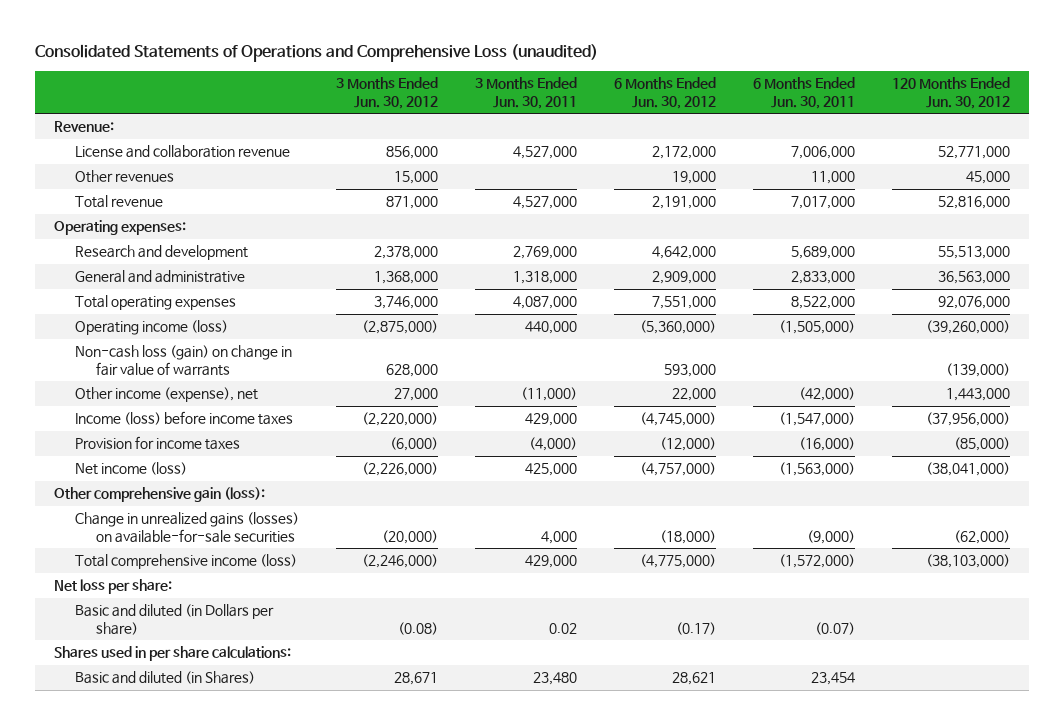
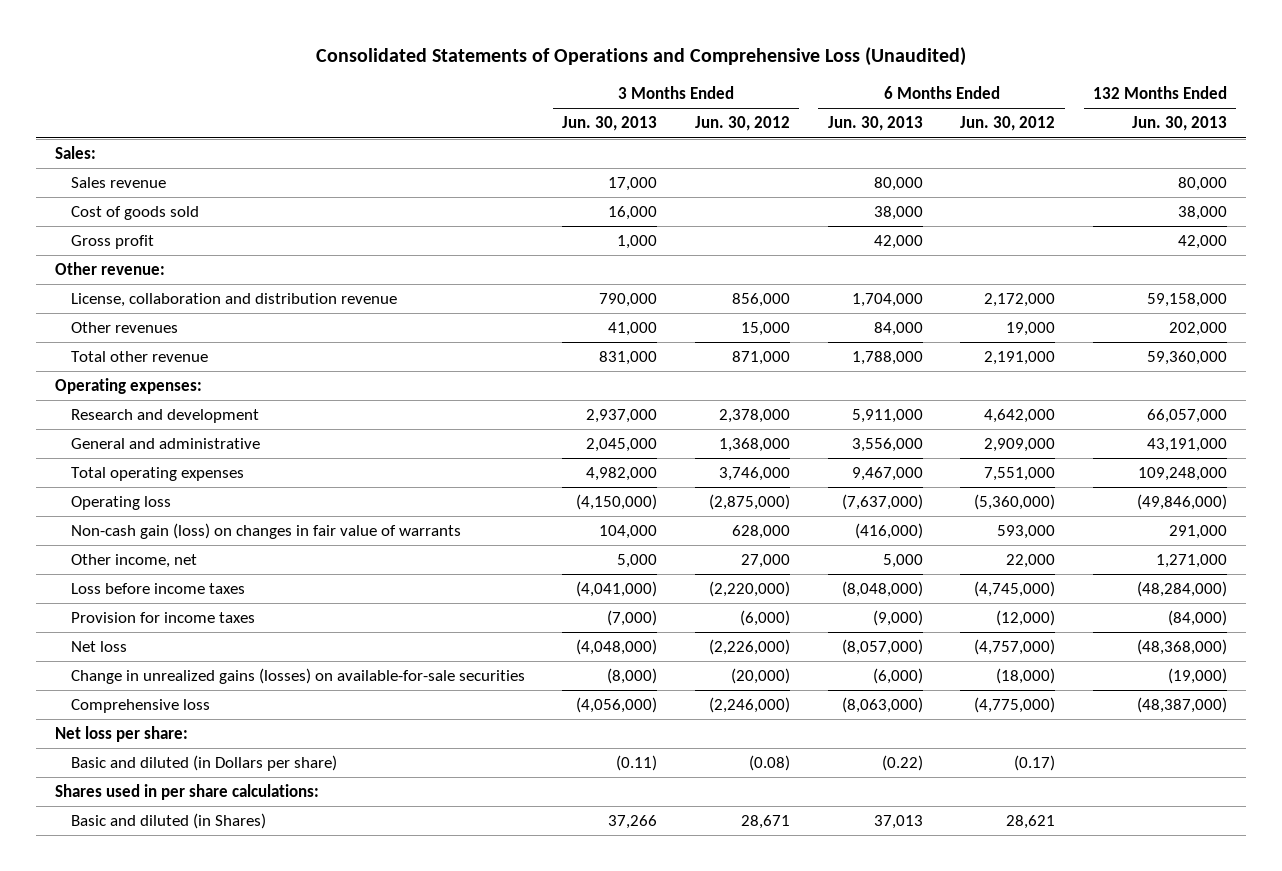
- Consolidated Statements of Operations and Comprehensive Loss (unaudited)
+ Consolidated Statements of Operations and Comprehensive Loss (Unaudited)
- | 3 Months Ended Jun. 30, 2012 | 3 Months Ended Jun. 30, 2011 | 6 Months Ended Jun. 30, 2012 | 6 Months Ended Jun. 30, 2011 | 120 Months Ended Jun. 30, 2012
+ | 3 Months Ended Jun. 30, 2013 | 3 Months Ended Jun. 30, 2012 | 6 Months Ended Jun. 30, 2013 | 6 Months Ended Jun. 30, 2012 | 132 Months Ended Jun. 30, 2013
- Revenue:
- License and collaboration revenue | 856,000 | 4,527,000 | 2,172,000 | 7,006,000 | 52,771,000
+ Sales:
+ Sales revenue | 17,000 | | 80,000 | | 80,000
+ Cost of goods sold | 16,000 | | 38,000 | | 38,000
+ Gross profit | 1,000 | | 42,000 | | 42,000
+ Other revenue:
+ License, collaboration and distribution revenue | 790,000 | 856,000 | 1,704,000 | 2,172,000 | 59,158,000
- Total revenue | 871,000 | 4,527,000 | 2,191,000 | 7,017,000 | 52,816,000
+ Total other revenue | 831,000 | 871,000 | 1,788,000 | 2,191,000 | 59,360,000
- Operating income (loss) | (2,875,000) | 440,000 | (5,360,000) | (1,505,000) | (39,260,000)
- Non-cash loss (gain) on change in fair value of warrants | 628,000 | | 593,000 | | (139,000)
- Other income (expense), net | 27,000 | (11,000) | 22,000 | (42,000) | 1,443,000
- Income (loss) before income taxes | (2,220,000) | 429,000 | (4,745,000) | (1,547,000) | (37,956,000)
+ Operating loss | (4,150,000) | (2,875,000) | (7,637,000) | (5,360,000) | (49,846,000)
+ Non-cash gain (loss) on changes in fair value of warrants | 104,000 | 628,000 | (416,000) | 593,000 | 291,000
+ Other income, net | 5,000 | 27,000 | 5,000 | 22,000 | 1,271,000
+ Loss before income taxes | (4,041,000) | (2,220,000) | (8,048,000) | (4,745,000) | (48,284,000)
- Net income (loss) | (2,226,000) | 425,000 | (4,757,000) | (1,563,000) | (38,041,000)
- Other comprehensive gain (loss):
+ Net loss | (4,048,000) | (2,226,000) | (8,057,000) | (4,757,000) | (48,368,000)
- Total comprehensive income (loss) | (2,246,000) | 429,000 | (4,775,000) | (1,572,000) | (38,103,000)
+ Comprehensive loss | (4,056,000) | (2,246,000) | (8,063,000) | (4,775,000) | (48,387,000)

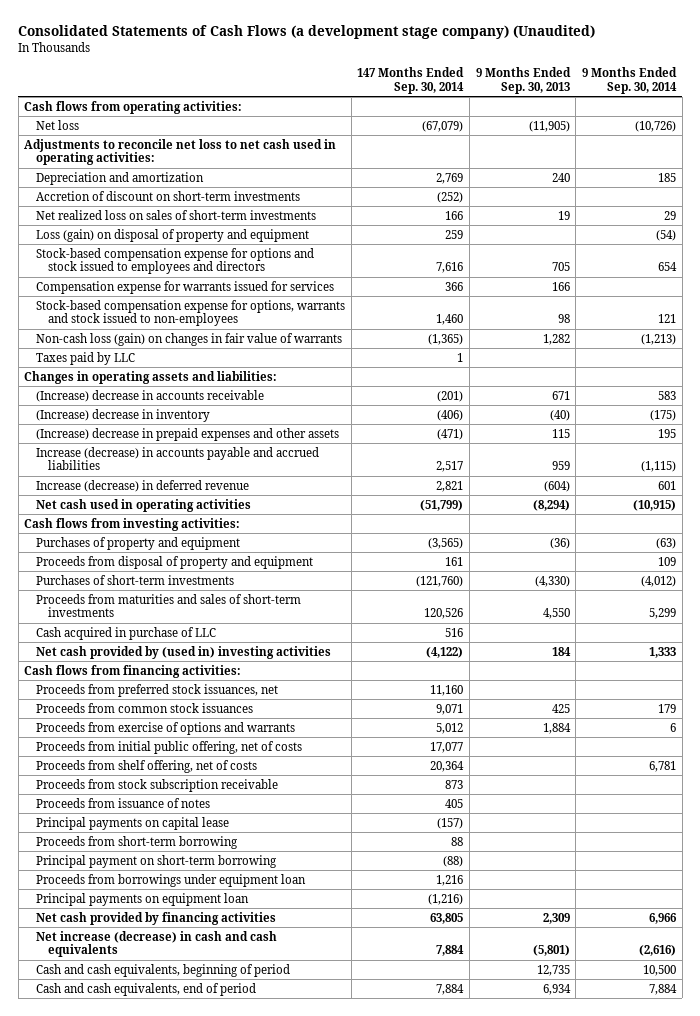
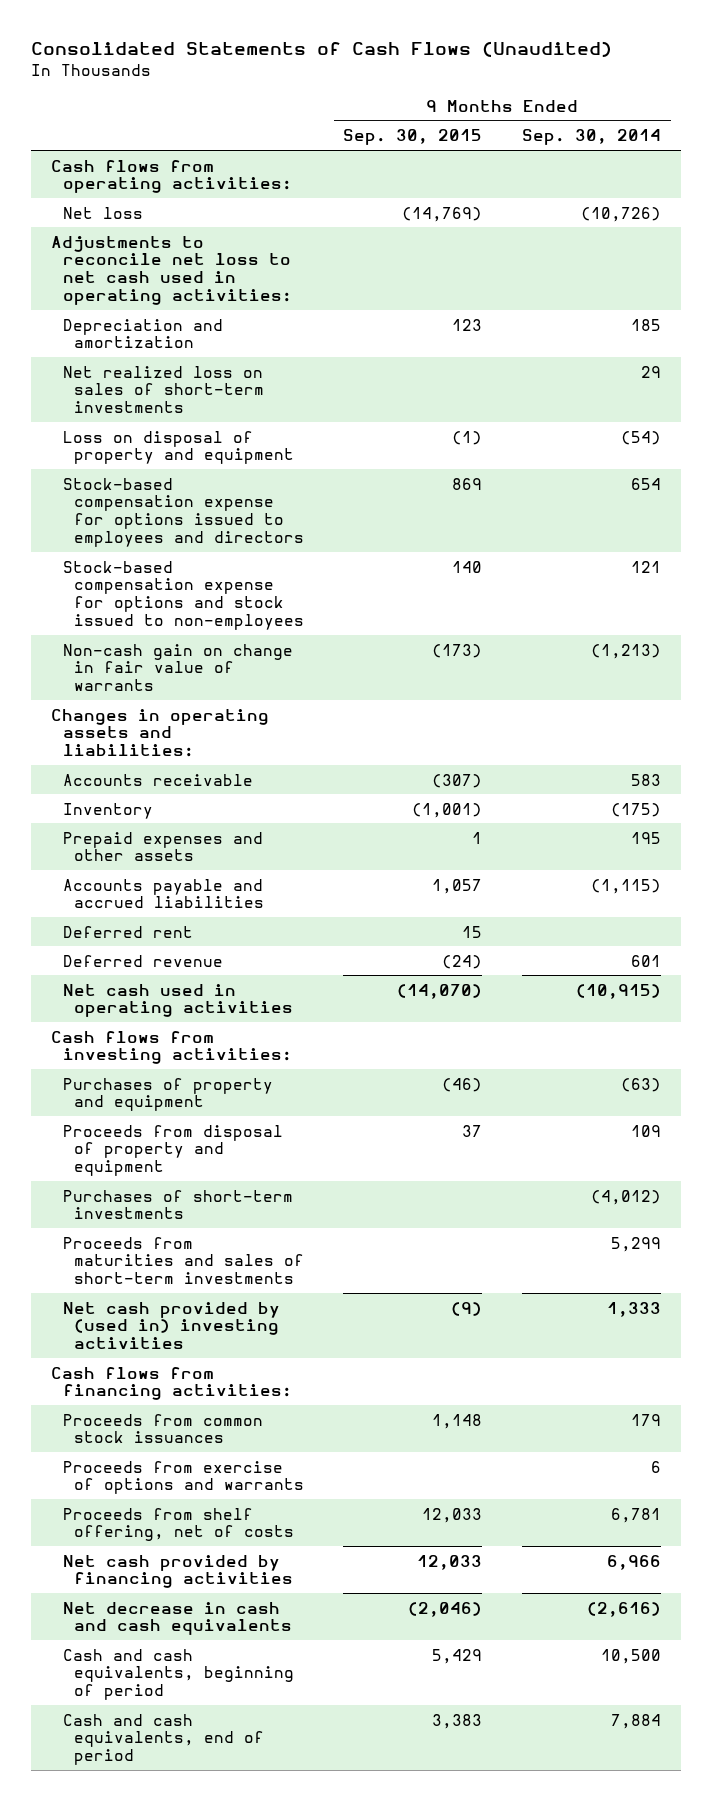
- Consolidated Statements of Cash Flows (a development stage company) (Unaudited)
+ Consolidated Statements of Cash Flows (Unaudited)
- | 147 Months Ended Sep. 30, 2014 | 9 Months Ended Sep. 30, 2013 | 9 Months Ended Sep. 30, 2014
+ | 9 Months Ended Sep. 30, 2015 | 9 Months Ended Sep. 30, 2014
- Accretion of discount on short-term investments | (252) | |
- Loss (gain) on disposal of property and equipment | 259 | | (54)
- Stock-based compensation expense for options and stock issued to employees and directors | 7,616 | 705 | 654
- Compensation expense for warrants issued for services | 366 | 166 |
- Stock-based compensation expense for options, warrants and stock issued to non-employees | 1,460 | 98 | 121
- Non-cash loss (gain) on changes in fair value of warrants | (1,365) | 1,282 | (1,213)
- Taxes paid by LLC | 1 | |
+ Loss on disposal of property and equipment | (1) | (54)
+ Stock-based compensation expense for options issued to employees and directors | 869 | 654
+ Stock-based compensation expense for options and stock issued to non-employees | 140 | 121
+ Non-cash gain on change in fair value of warrants | (173) | (1,213)
- (Increase) decrease in accounts receivable | (201) | 671 | 583
- (Increase) decrease in inventory | (406) | (40) | (175)
- (Increase) decrease in prepaid expenses and other assets | (471) | 115 | 195
- Increase (decrease) in accounts payable and accrued liabilities | 2,517 | 959 | (1,115)
- Increase (decrease) in deferred revenue | 2,821 | (604) | 601
+ Accounts receivable | (307) | 583
+ Inventory | (1,001) | (175)
+ Prepaid expenses and other assets | 1 | 195
+ Accounts payable and accrued liabilities | 1,057 | (1,115)
+ Deferred rent | 15 |
+ Deferred revenue | (24) | 601
- Cash acquired in purchase of LLC | 516 | |
- Proceeds from preferred stock issuances, net | 11,160 | |
- Proceeds from initial public offering, net of costs | 17,077 | |
- Proceeds from stock subscription receivable | 873 | |
- Proceeds from issuance of notes | 405 | |
- Principal payments on capital lease | (157) | |
- Proceeds from short-term borrowing | 88 | |
- Principal payment on short-term borrowing | (88) | |
- Proceeds from borrowings under equipment loan | 1,216 | |
- Principal payments on equipment loan | (1,216) | |
- Net increase (decrease) in cash and cash equivalents | 7,884 | (5,801) | (2,616)
+ Net decrease in cash and cash equivalents | (2,046) | (2,616)

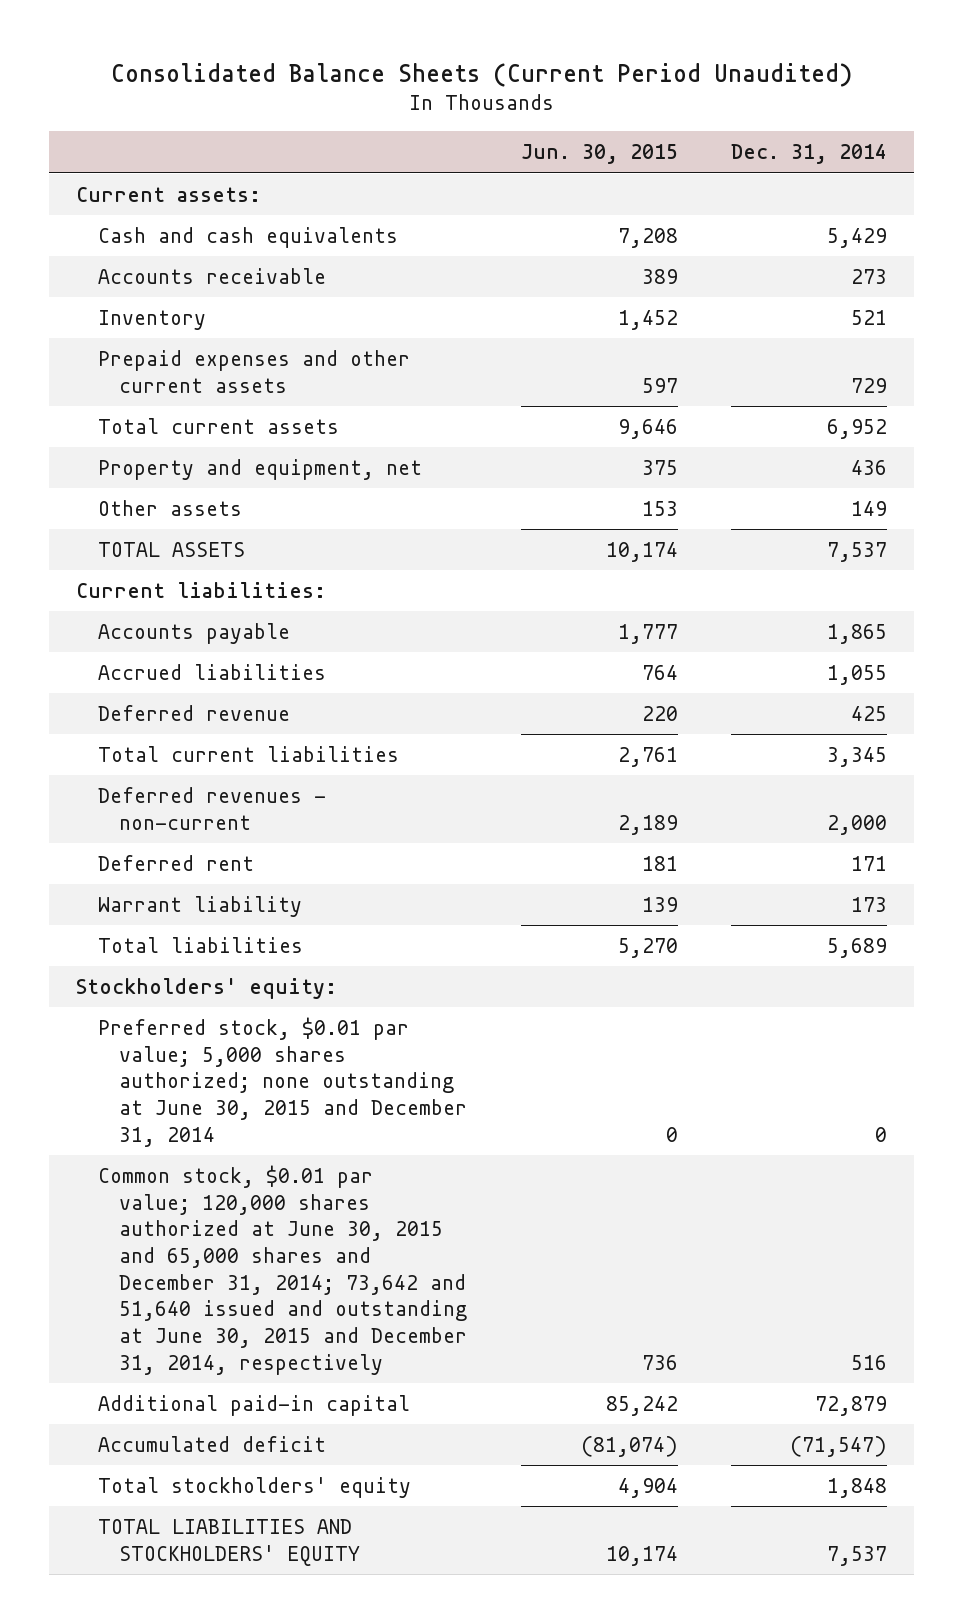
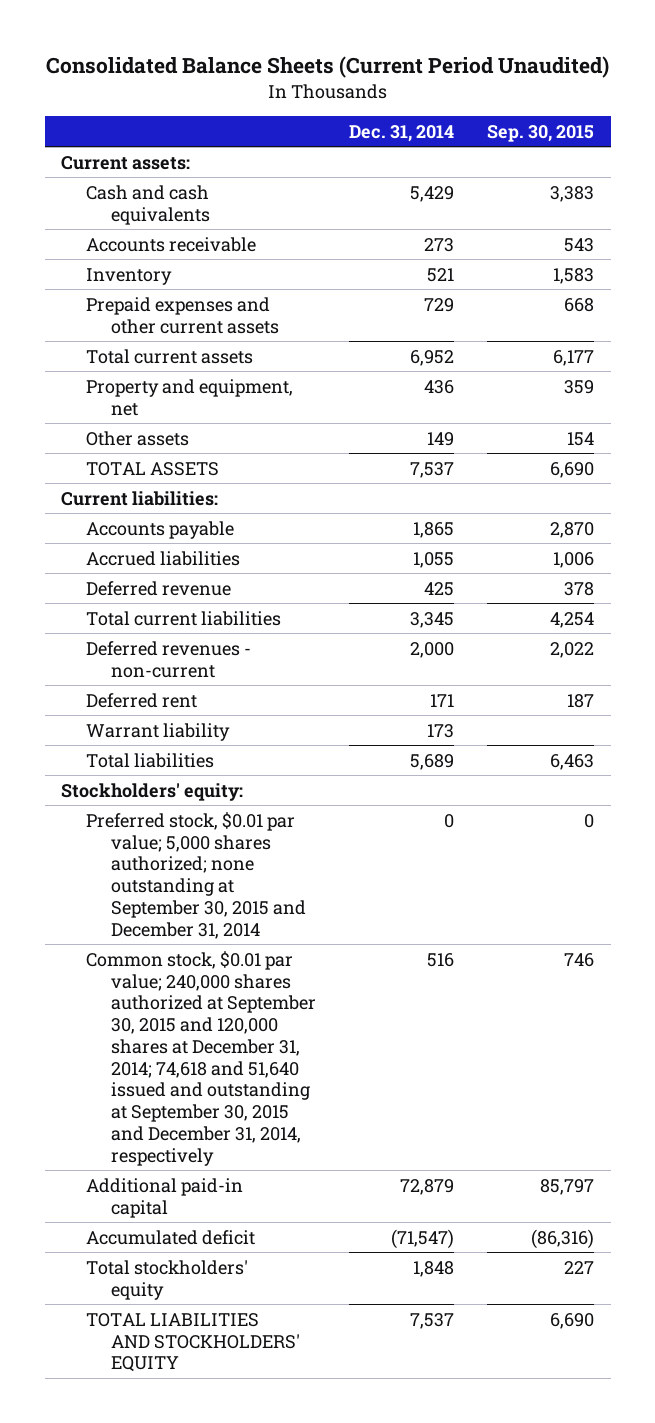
- | Jun. 30, 2015 | Dec. 31, 2014
+ | Dec. 31, 2014 | Sep. 30, 2015
- Preferred stock, $0.01 par value; 5,000 shares authorized; none outstanding at June 30, 2015 and December 31, 2014 | 0 | 0
- Common stock, $0.01 par value; 120,000 shares authorized at June 30, 2015 and 65,000 shares and December 31, 2014; 73,642 and 51,640 issued and outstanding at June 30, 2015 and December 31, 2014, respectively | 736 | 516
+ Preferred stock, $0.01 par value; 5,000 shares authorized; none outstanding at September 30, 2015 and December 31, 2014 | 0 | 0
+ Common stock, $0.01 par value; 240,000 shares authorized at September 30, 2015 and 120,000 shares at December 31, 2014; 74,618 and 51,640 issued and outstanding at September 30, 2015 and December 31, 2014, respectively | 516 | 746

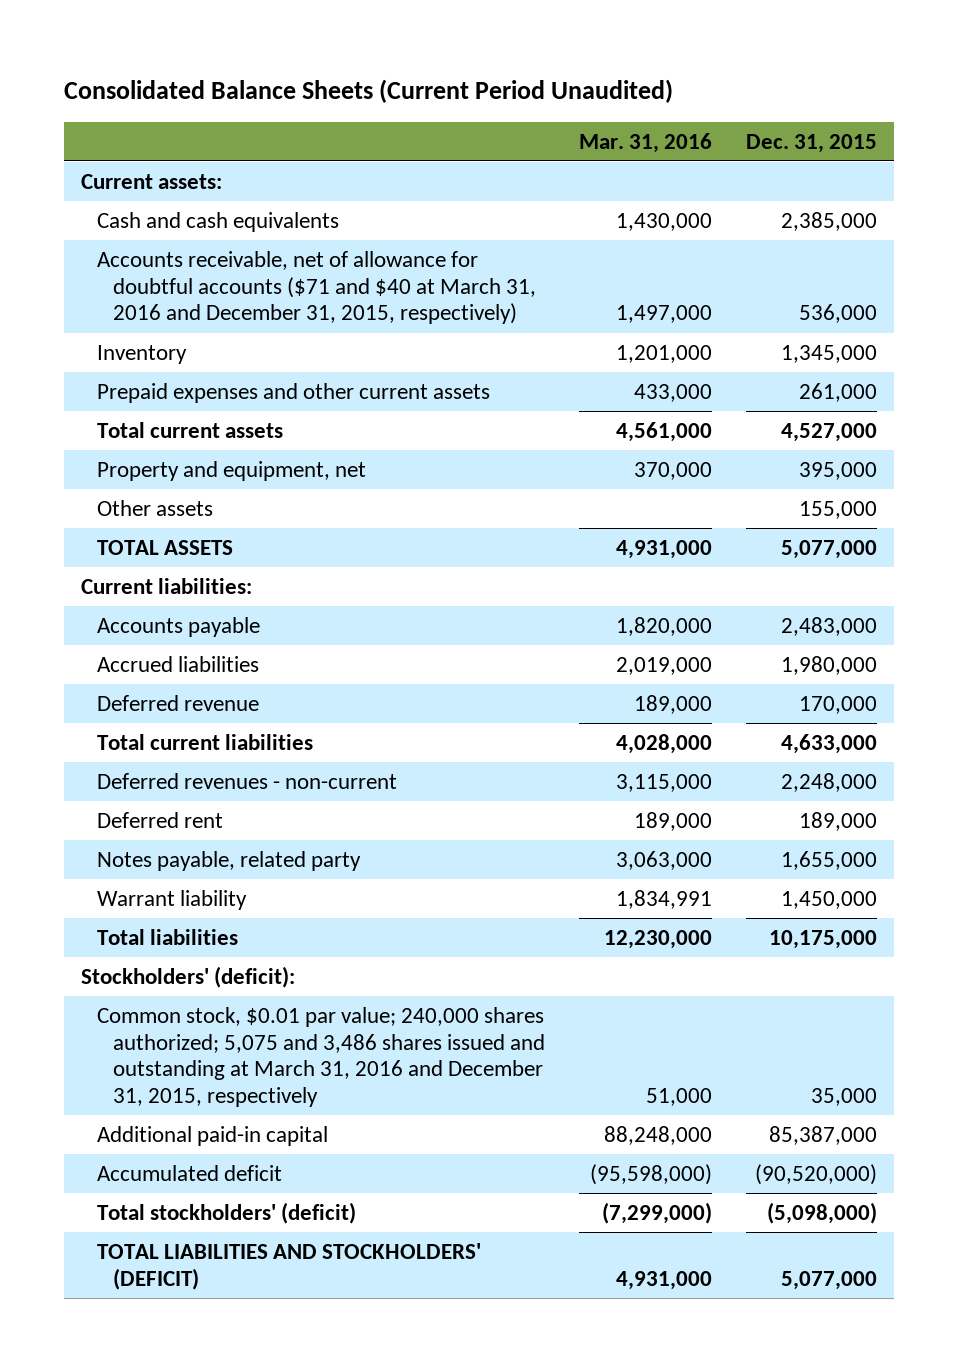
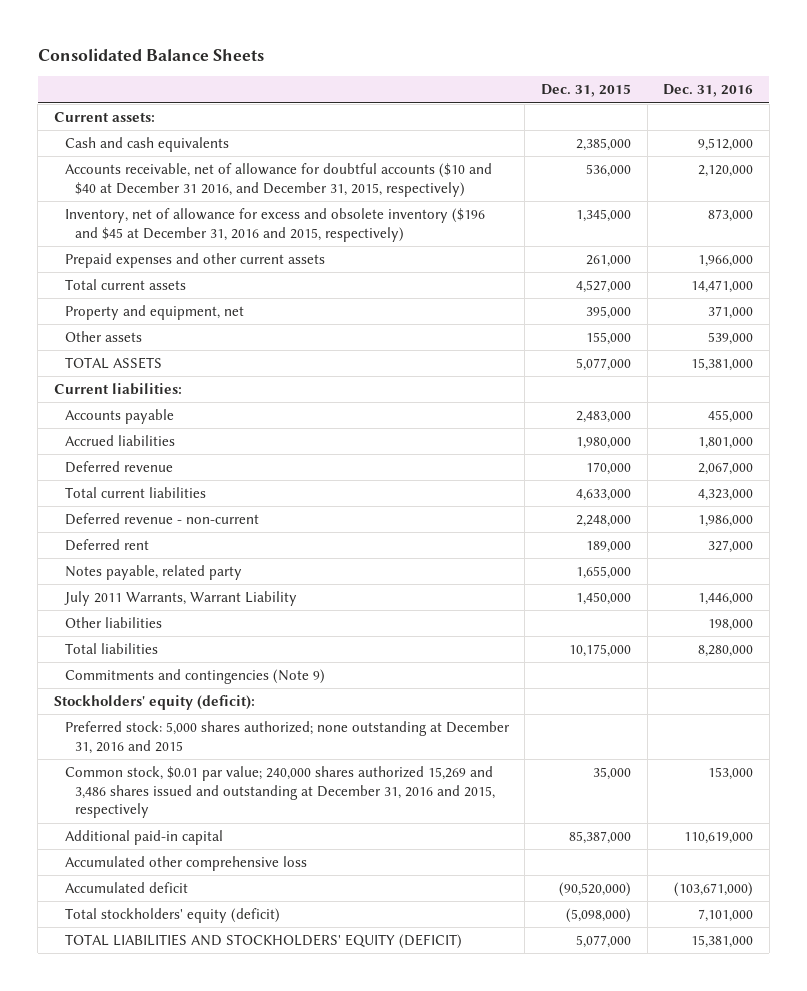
- Consolidated Balance Sheets (Current Period Unaudited)
+ Consolidated Balance Sheets
- | Mar. 31, 2016 | Dec. 31, 2015
+ | Dec. 31, 2015 | Dec. 31, 2016
- Accounts receivable, net of allowance for doubtful accounts ($71 and $40 at March 31, 2016 and December 31, 2015, respectively) | 1,497,000 | 536,000
- Inventory | 1,201,000 | 1,345,000
+ Accounts receivable, net of allowance for doubtful accounts ($10 and $40 at December 31 2016, and December 31, 2015, respectively) | 536,000 | 2,120,000
+ Inventory, net of allowance for excess and obsolete inventory ($196 and $45 at December 31, 2016 and 2015, respectively) | 1,345,000 | 873,000
- Deferred revenues - non-current | 3,115,000 | 2,248,000
+ Deferred revenue - non-current | 2,248,000 | 1,986,000
- Warrant liability | 1,834,991 | 1,450,000
+ July 2011 Warrants, Warrant Liability | 1,450,000 | 1,446,000
+ Other liabilities | | 198,000
- Stockholders' (deficit):
- Common stock, $0.01 par value; 240,000 shares authorized; 5,075 and 3,486 shares issued and outstanding at March 31, 2016 and December 31, 2015, respectively | 51,000 | 35,000
+ Commitments and contingencies (Note 9)
+ Stockholders' equity (deficit):
+ Preferred stock: 5,000 shares authorized; none outstanding at December 31, 2016 and 2015
+ Common stock, $0.01 par value; 240,000 shares authorized 15,269 and 3,486 shares issued and outstanding at December 31, 2016 and 2015, respectively | 35,000 | 153,000
+ Accumulated other comprehensive loss
- Total stockholders' (deficit) | (7,299,000) | (5,098,000)
- TOTAL LIABILITIES AND STOCKHOLDERS' (DEFICIT) | 4,931,000 | 5,077,000
+ Total stockholders' equity (deficit) | (5,098,000) | 7,101,000
+ TOTAL LIABILITIES AND STOCKHOLDERS' EQUITY (DEFICIT) | 5,077,000 | 15,381,000

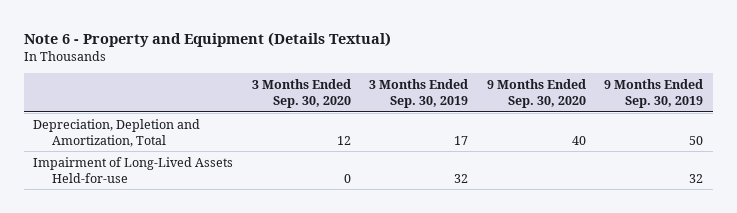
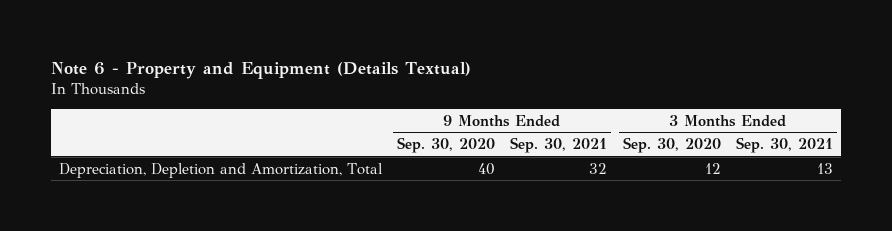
- | 3 Months Ended Sep. 30, 2020 | 3 Months Ended Sep. 30, 2019 | 9 Months Ended Sep. 30, 2020 | 9 Months Ended Sep. 30, 2019
+ | 9 Months Ended Sep. 30, 2020 | 9 Months Ended Sep. 30, 2021 | 3 Months Ended Sep. 30, 2020 | 3 Months Ended Sep. 30, 2021
- Impairment of Long-Lived Assets Held-for-use | 0 | 32 | | 32

